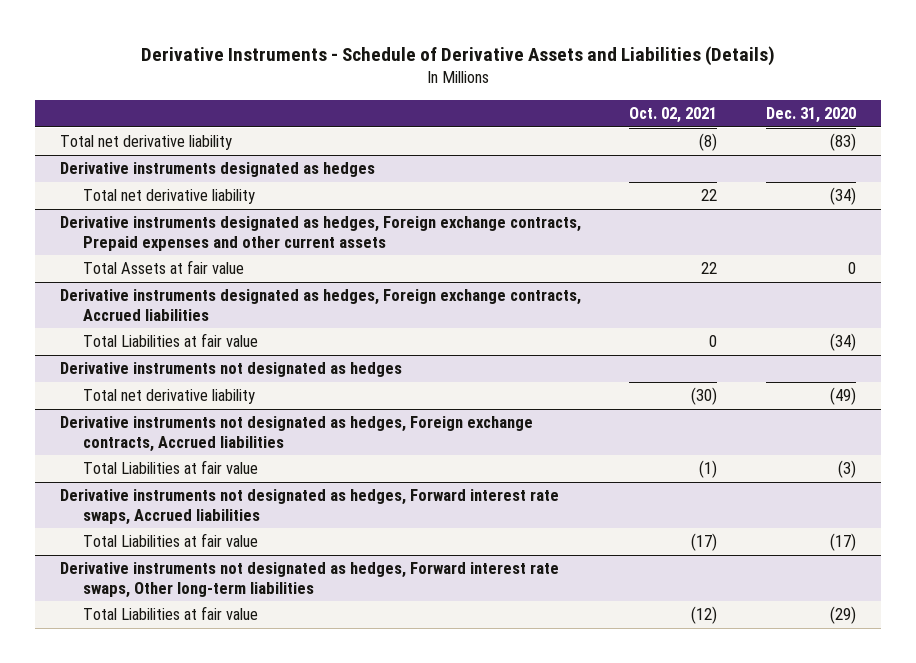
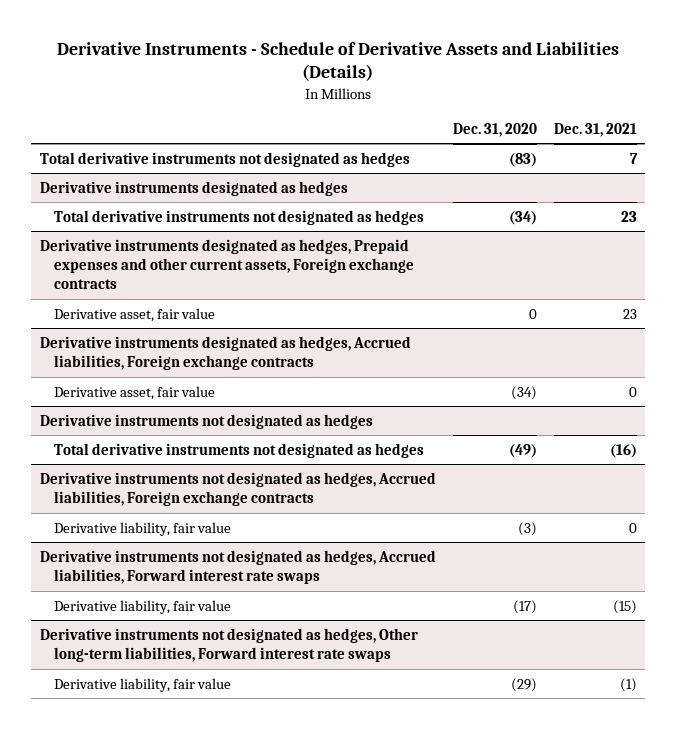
- | Oct. 02, 2021 | Dec. 31, 2020
+ | Dec. 31, 2020 | Dec. 31, 2021
- Total net derivative liability | (8) | (83)
+ Total derivative instruments not designated as hedges | (83) | 7
@ Derivative instruments designated as hedges
- Total net derivative liability | 22 | (34)
- Derivative instruments designated as hedges, Foreign exchange contracts, Prepaid expenses and other current assets
- Total Assets at fair value | 22 | 0
- Derivative instruments designated as hedges, Foreign exchange contracts, Accrued liabilities
- Total Liabilities at fair value | 0 | (34)
@ Derivative instruments designated as hedges
+ Total derivative instruments not designated as hedges | (34) | 23
+ Derivative instruments designated as hedges, Prepaid expenses and other current assets, Foreign exchange contracts
+ Derivative asset, fair value | 0 | 23
+ Derivative instruments designated as hedges, Accrued liabilities, Foreign exchange contracts
+ Derivative asset, fair value | (34) | 0
@ Derivative instruments not designated as hedges
- Total net derivative liability | (30) | (49)
- Derivative instruments not designated as hedges, Foreign exchange contracts, Accrued liabilities
- Total Liabilities at fair value | (1) | (3)
- Derivative instruments not designated as hedges, Forward interest rate swaps, Accrued liabilities
- Total Liabilities at fair value | (17) | (17)
- Derivative instruments not designated as hedges, Forward interest rate swaps, Other long-term liabilities
- Total Liabilities at fair value | (12) | (29)
@ Derivative instruments not designated as hedges
+ Total derivative instruments not designated as hedges | (49) | (16)
+ Derivative instruments not designated as hedges, Accrued liabilities, Foreign exchange contracts
+ Derivative liability, fair value | (3) | 0
+ Derivative instruments not designated as hedges, Accrued liabilities, Forward interest rate swaps
+ Derivative liability, fair value | (17) | (15)
+ Derivative instruments not designated as hedges, Other long-term liabilities, Forward interest rate swaps
+ Derivative liability, fair value | (29) | (1)

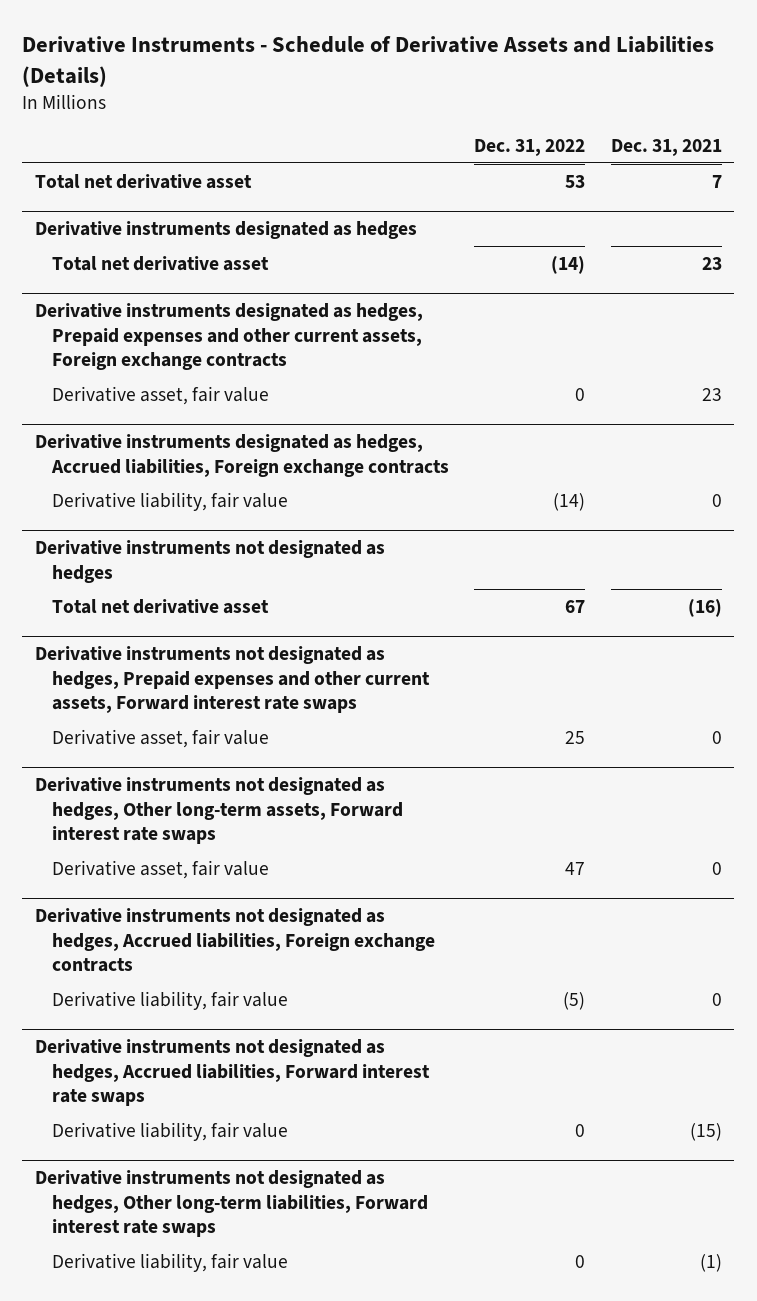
- | Dec. 31, 2020 | Dec. 31, 2021
+ | Dec. 31, 2022 | Dec. 31, 2021
- Total derivative instruments not designated as hedges | (83) | 7
+ Total net derivative asset | 53 | 7
@ Derivative instruments designated as hedges
- Total derivative instruments not designated as hedges | (34) | 23
+ Total net derivative asset | (14) | 23
@ Derivative instruments designated as hedges, Accrued liabilities, Foreign exchange contracts
- Derivative asset, fair value | (34) | 0
+ Derivative liability, fair value | (14) | 0
@ Derivative instruments not designated as hedges
- Total derivative instruments not designated as hedges | (49) | (16)
+ Total net derivative asset | 67 | (16)
+ Derivative instruments not designated as hedges, Prepaid expenses and other current assets, Forward interest rate swaps
+ Derivative asset, fair value | 25 | 0
+ Derivative instruments not designated as hedges, Other long-term assets, Forward interest rate swaps
+ Derivative asset, fair value | 47 | 0

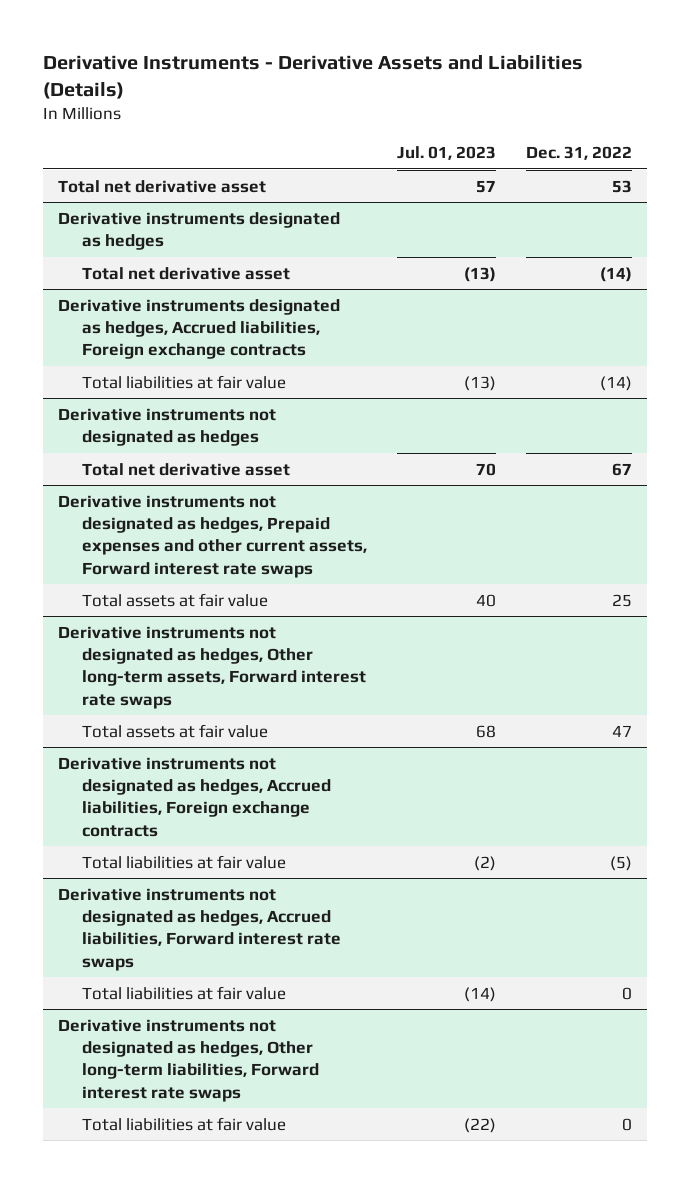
- Derivative Instruments - Schedule of Derivative Assets and Liabilities (Details)
+ Derivative Instruments - Derivative Assets and Liabilities (Details)
- | Dec. 31, 2022 | Dec. 31, 2021
+ | Jul. 01, 2023 | Dec. 31, 2022
- Derivative instruments designated as hedges, Prepaid expenses and other current assets, Foreign exchange contracts
- Derivative asset, fair value | 0 | 23
@ Derivative instruments designated as hedges, Accrued liabilities, Foreign exchange contracts
- Derivative liability, fair value | (14) | 0
+ Total liabilities at fair value | (13) | (14)
@ Derivative instruments not designated as hedges, Prepaid expenses and other current assets, Forward interest rate swaps
- Derivative asset, fair value | 25 | 0
+ Total assets at fair value | 40 | 25
@ Derivative instruments not designated as hedges, Other long-term assets, Forward interest rate swaps
- Derivative asset, fair value | 47 | 0
+ Total assets at fair value | 68 | 47
@ Derivative instruments not designated as hedges, Accrued liabilities, Foreign exchange contracts
- Derivative liability, fair value | (5) | 0
+ Total liabilities at fair value | (2) | (5)
@ Derivative instruments not designated as hedges, Accrued liabilities, Forward interest rate swaps
- Derivative liability, fair value | 0 | (15)
+ Total liabilities at fair value | (14) | 0
@ Derivative instruments not designated as hedges, Other long-term liabilities, Forward interest rate swaps
- Derivative liability, fair value | 0 | (1)
+ Total liabilities at fair value | (22) | 0

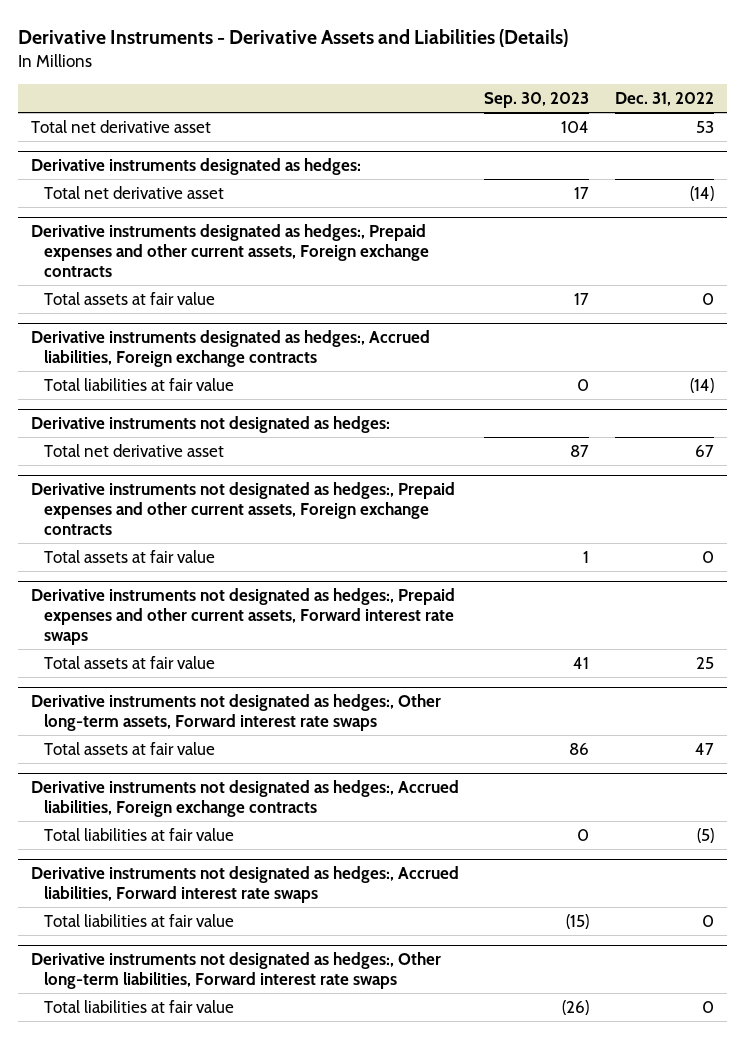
- | Jul. 01, 2023 | Dec. 31, 2022
+ | Sep. 30, 2023 | Dec. 31, 2022
- Derivative instruments designated as hedges
+ Derivative instruments designated as hedges:
- Derivative instruments designated as hedges, Accrued liabilities, Foreign exchange contracts
+ Derivative instruments designated as hedges:, Prepaid expenses and other current assets, Foreign exchange contracts
+ Total assets at fair value | 17 | 0
+ Derivative instruments designated as hedges:, Accrued liabilities, Foreign exchange contracts
- Derivative instruments not designated as hedges
+ Derivative instruments not designated as hedges:
- Derivative instruments not designated as hedges, Prepaid expenses and other current assets, Forward interest rate swaps
+ Derivative instruments not designated as hedges:, Prepaid expenses and other current assets, Foreign exchange contracts
+ Total assets at fair value | 1 | 0
+ Derivative instruments not designated as hedges:, Prepaid expenses and other current assets, Forward interest rate swaps
- Derivative instruments not designated as hedges, Other long-term assets, Forward interest rate swaps
+ Derivative instruments not designated as hedges:, Other long-term assets, Forward interest rate swaps
- Derivative instruments not designated as hedges, Accrued liabilities, Foreign exchange contracts
+ Derivative instruments not designated as hedges:, Accrued liabilities, Foreign exchange contracts
- Derivative instruments not designated as hedges, Accrued liabilities, Forward interest rate swaps
+ Derivative instruments not designated as hedges:, Accrued liabilities, Forward interest rate swaps
- Derivative instruments not designated as hedges, Other long-term liabilities, Forward interest rate swaps
+ Derivative instruments not designated as hedges:, Other long-term liabilities, Forward interest rate swaps

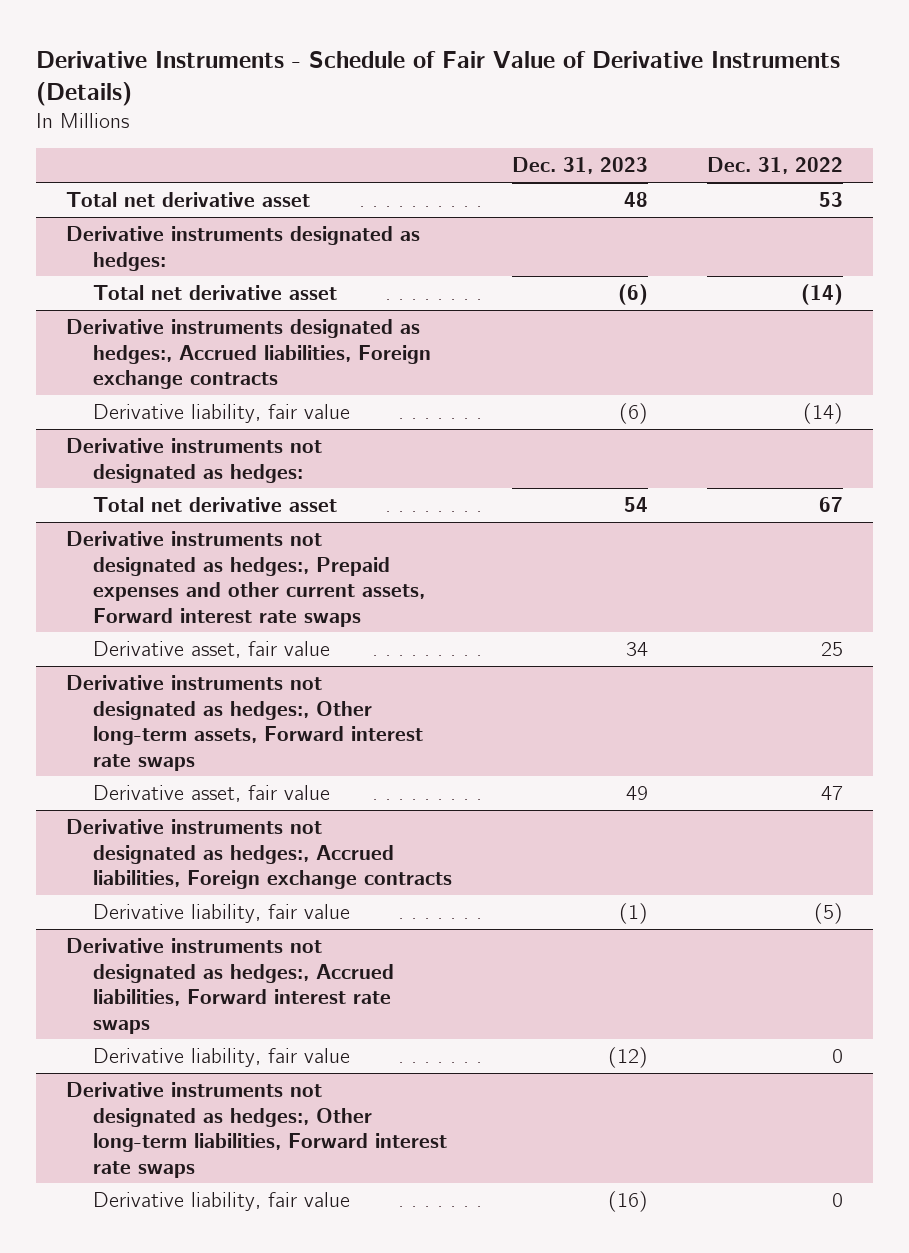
- Derivative Instruments - Derivative Assets and Liabilities (Details)
+ Derivative Instruments - Schedule of Fair Value of Derivative Instruments (Details)
- | Sep. 30, 2023 | Dec. 31, 2022
+ | Dec. 31, 2023 | Dec. 31, 2022
- Derivative instruments designated as hedges:, Prepaid expenses and other current assets, Foreign exchange contracts
- Total assets at fair value | 17 | 0
@ Derivative instruments designated as hedges:, Accrued liabilities, Foreign exchange contracts
- Total liabilities at fair value | 0 | (14)
+ Derivative liability, fair value | (6) | (14)
- Derivative instruments not designated as hedges:, Prepaid expenses and other current assets, Foreign exchange contracts
- Total assets at fair value | 1 | 0
@ Derivative instruments not designated as hedges:, Prepaid expenses and other current assets, Forward interest rate swaps
- Total assets at fair value | 41 | 25
+ Derivative asset, fair value | 34 | 25
@ Derivative instruments not designated as hedges:, Other long-term assets, Forward interest rate swaps
- Total assets at fair value | 86 | 47
+ Derivative asset, fair value | 49 | 47
@ Derivative instruments not designated as hedges:, Accrued liabilities, Foreign exchange contracts
- Total liabilities at fair value | 0 | (5)
+ Derivative liability, fair value | (1) | (5)
@ Derivative instruments not designated as hedges:, Accrued liabilities, Forward interest rate swaps
- Total liabilities at fair value | (15) | 0
+ Derivative liability, fair value | (12) | 0
@ Derivative instruments not designated as hedges:, Other long-term liabilities, Forward interest rate swaps
- Total liabilities at fair value | (26) | 0
+ Derivative liability, fair value | (16) | 0

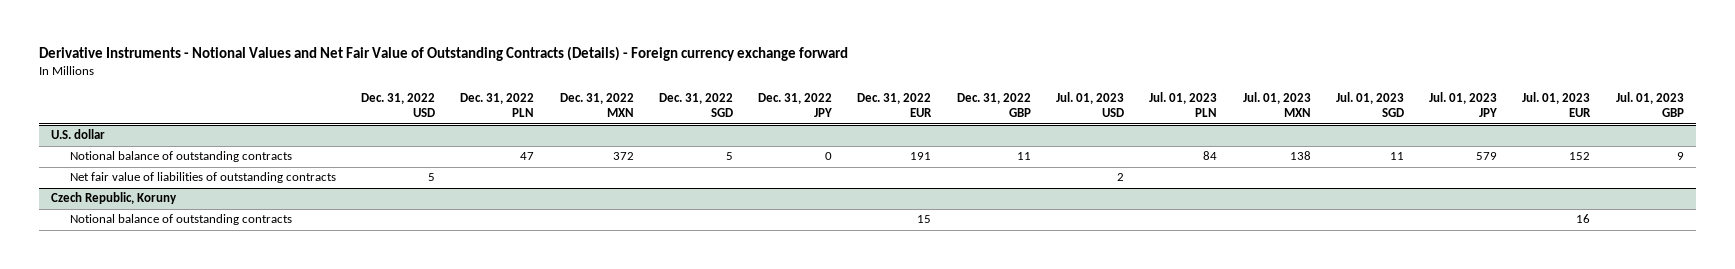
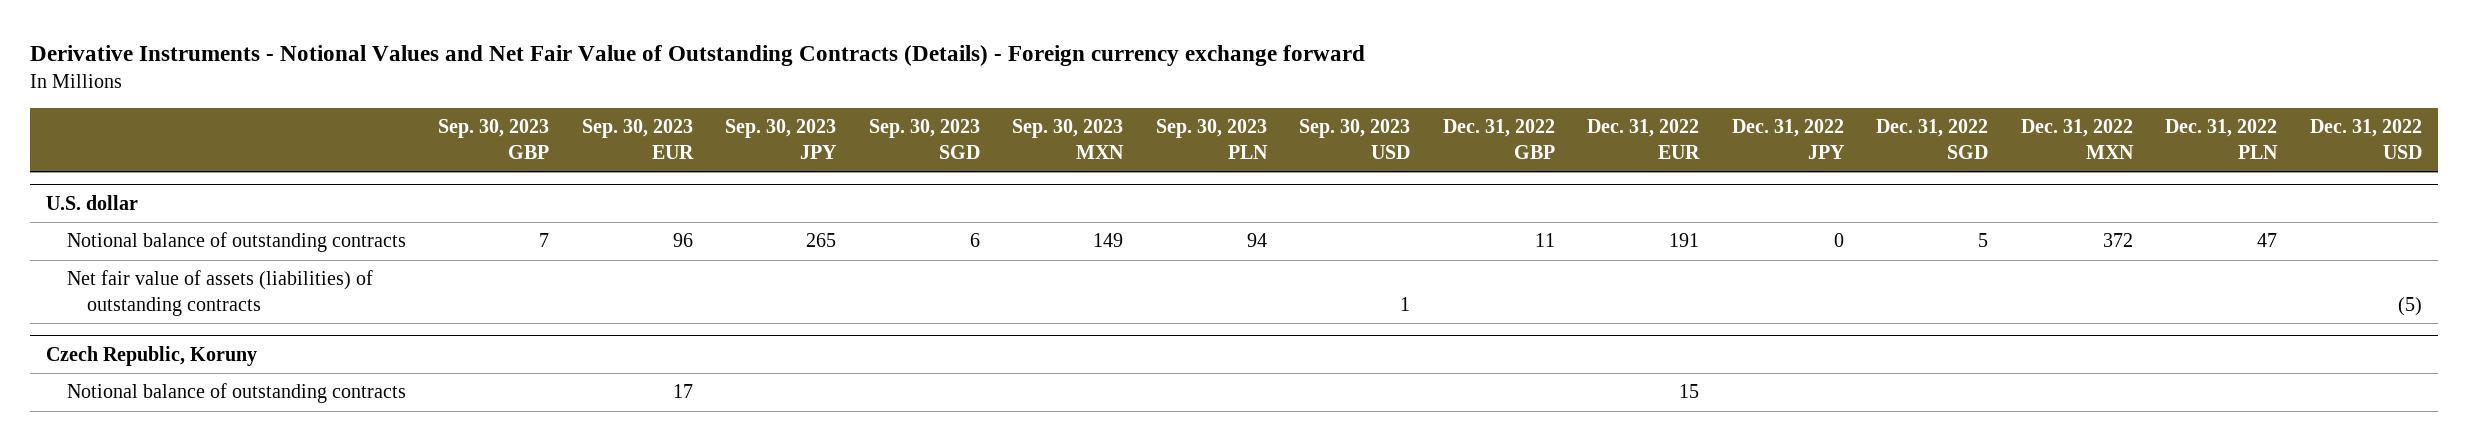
- | Dec. 31, 2022 USD | Dec. 31, 2022 PLN | Dec. 31, 2022 MXN | Dec. 31, 2022 SGD | Dec. 31, 2022 JPY | Dec. 31, 2022 EUR | Dec. 31, 2022 GBP | Jul. 01, 2023 USD | Jul. 01, 2023 PLN | Jul. 01, 2023 MXN | Jul. 01, 2023 SGD | Jul. 01, 2023 JPY | Jul. 01, 2023 EUR | Jul. 01, 2023 GBP
+ | Sep. 30, 2023 GBP | Sep. 30, 2023 EUR | Sep. 30, 2023 JPY | Sep. 30, 2023 SGD | Sep. 30, 2023 MXN | Sep. 30, 2023 PLN | Sep. 30, 2023 USD | Dec. 31, 2022 GBP | Dec. 31, 2022 EUR | Dec. 31, 2022 JPY | Dec. 31, 2022 SGD | Dec. 31, 2022 MXN | Dec. 31, 2022 PLN | Dec. 31, 2022 USD
@ U.S. dollar
- Net fair value of liabilities of outstanding contracts | 5 | | | | | | | 2 | | | | | |
+ Net fair value of assets (liabilities) of outstanding contracts | | | | | | | 1 | | | | | | | (5)

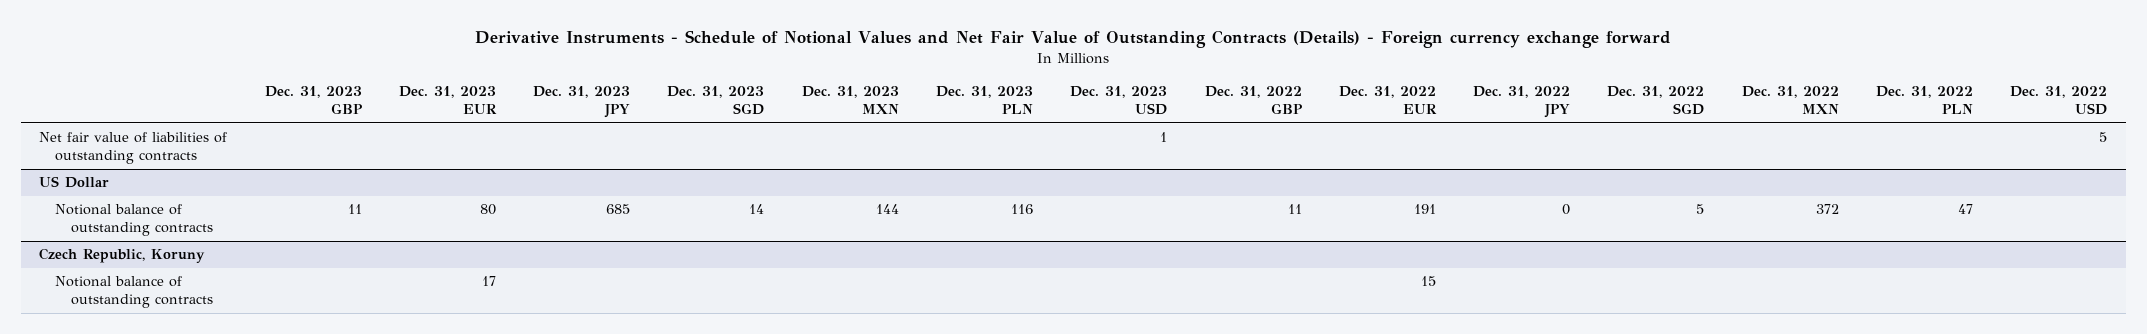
- Derivative Instruments - Notional Values and Net Fair Value of Outstanding Contracts (Details) - Foreign currency exchange forward
+ Derivative Instruments - Schedule of Notional Values and Net Fair Value of Outstanding Contracts (Details) - Foreign currency exchange forward
- | Sep. 30, 2023 GBP | Sep. 30, 2023 EUR | Sep. 30, 2023 JPY | Sep. 30, 2023 SGD | Sep. 30, 2023 MXN | Sep. 30, 2023 PLN | Sep. 30, 2023 USD | Dec. 31, 2022 GBP | Dec. 31, 2022 EUR | Dec. 31, 2022 JPY | Dec. 31, 2022 SGD | Dec. 31, 2022 MXN | Dec. 31, 2022 PLN | Dec. 31, 2022 USD
+ | Dec. 31, 2023 GBP | Dec. 31, 2023 EUR | Dec. 31, 2023 JPY | Dec. 31, 2023 SGD | Dec. 31, 2023 MXN | Dec. 31, 2023 PLN | Dec. 31, 2023 USD | Dec. 31, 2022 GBP | Dec. 31, 2022 EUR | Dec. 31, 2022 JPY | Dec. 31, 2022 SGD | Dec. 31, 2022 MXN | Dec. 31, 2022 PLN | Dec. 31, 2022 USD
- U.S. dollar
+ Net fair value of liabilities of outstanding contracts | | | | | | | 1 | | | | | | | 5
+ US Dollar
- Net fair value of assets (liabilities) of outstanding contracts | | | | | | | 1 | | | | | | | (5)

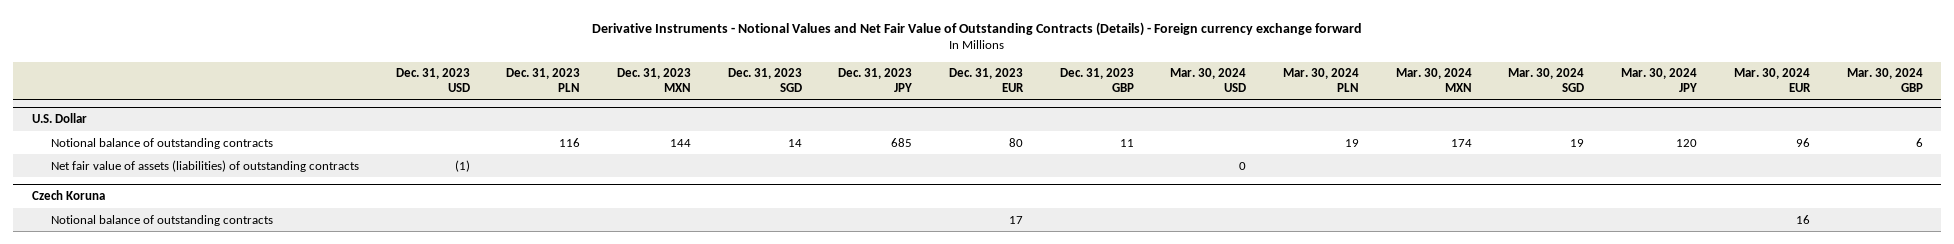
- Derivative Instruments - Schedule of Notional Values and Net Fair Value of Outstanding Contracts (Details) - Foreign currency exchange forward
+ Derivative Instruments - Notional Values and Net Fair Value of Outstanding Contracts (Details) - Foreign currency exchange forward
- | Dec. 31, 2023 GBP | Dec. 31, 2023 EUR | Dec. 31, 2023 JPY | Dec. 31, 2023 SGD | Dec. 31, 2023 MXN | Dec. 31, 2023 PLN | Dec. 31, 2023 USD | Dec. 31, 2022 GBP | Dec. 31, 2022 EUR | Dec. 31, 2022 JPY | Dec. 31, 2022 SGD | Dec. 31, 2022 MXN | Dec. 31, 2022 PLN | Dec. 31, 2022 USD
+ | Dec. 31, 2023 USD | Dec. 31, 2023 PLN | Dec. 31, 2023 MXN | Dec. 31, 2023 SGD | Dec. 31, 2023 JPY | Dec. 31, 2023 EUR | Dec. 31, 2023 GBP | Mar. 30, 2024 USD | Mar. 30, 2024 PLN | Mar. 30, 2024 MXN | Mar. 30, 2024 SGD | Mar. 30, 2024 JPY | Mar. 30, 2024 EUR | Mar. 30, 2024 GBP
- Net fair value of liabilities of outstanding contracts | | | | | | | 1 | | | | | | | 5
- US Dollar
+ U.S. Dollar
- Czech Republic, Koruny
+ Net fair value of assets (liabilities) of outstanding contracts | (1) | | | | | | | 0 | | | | | |
+ Czech Koruna

